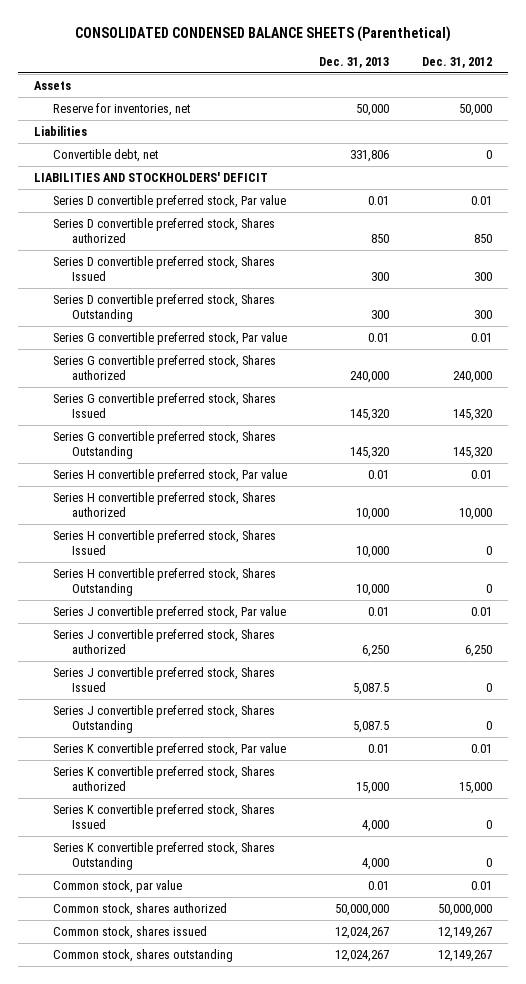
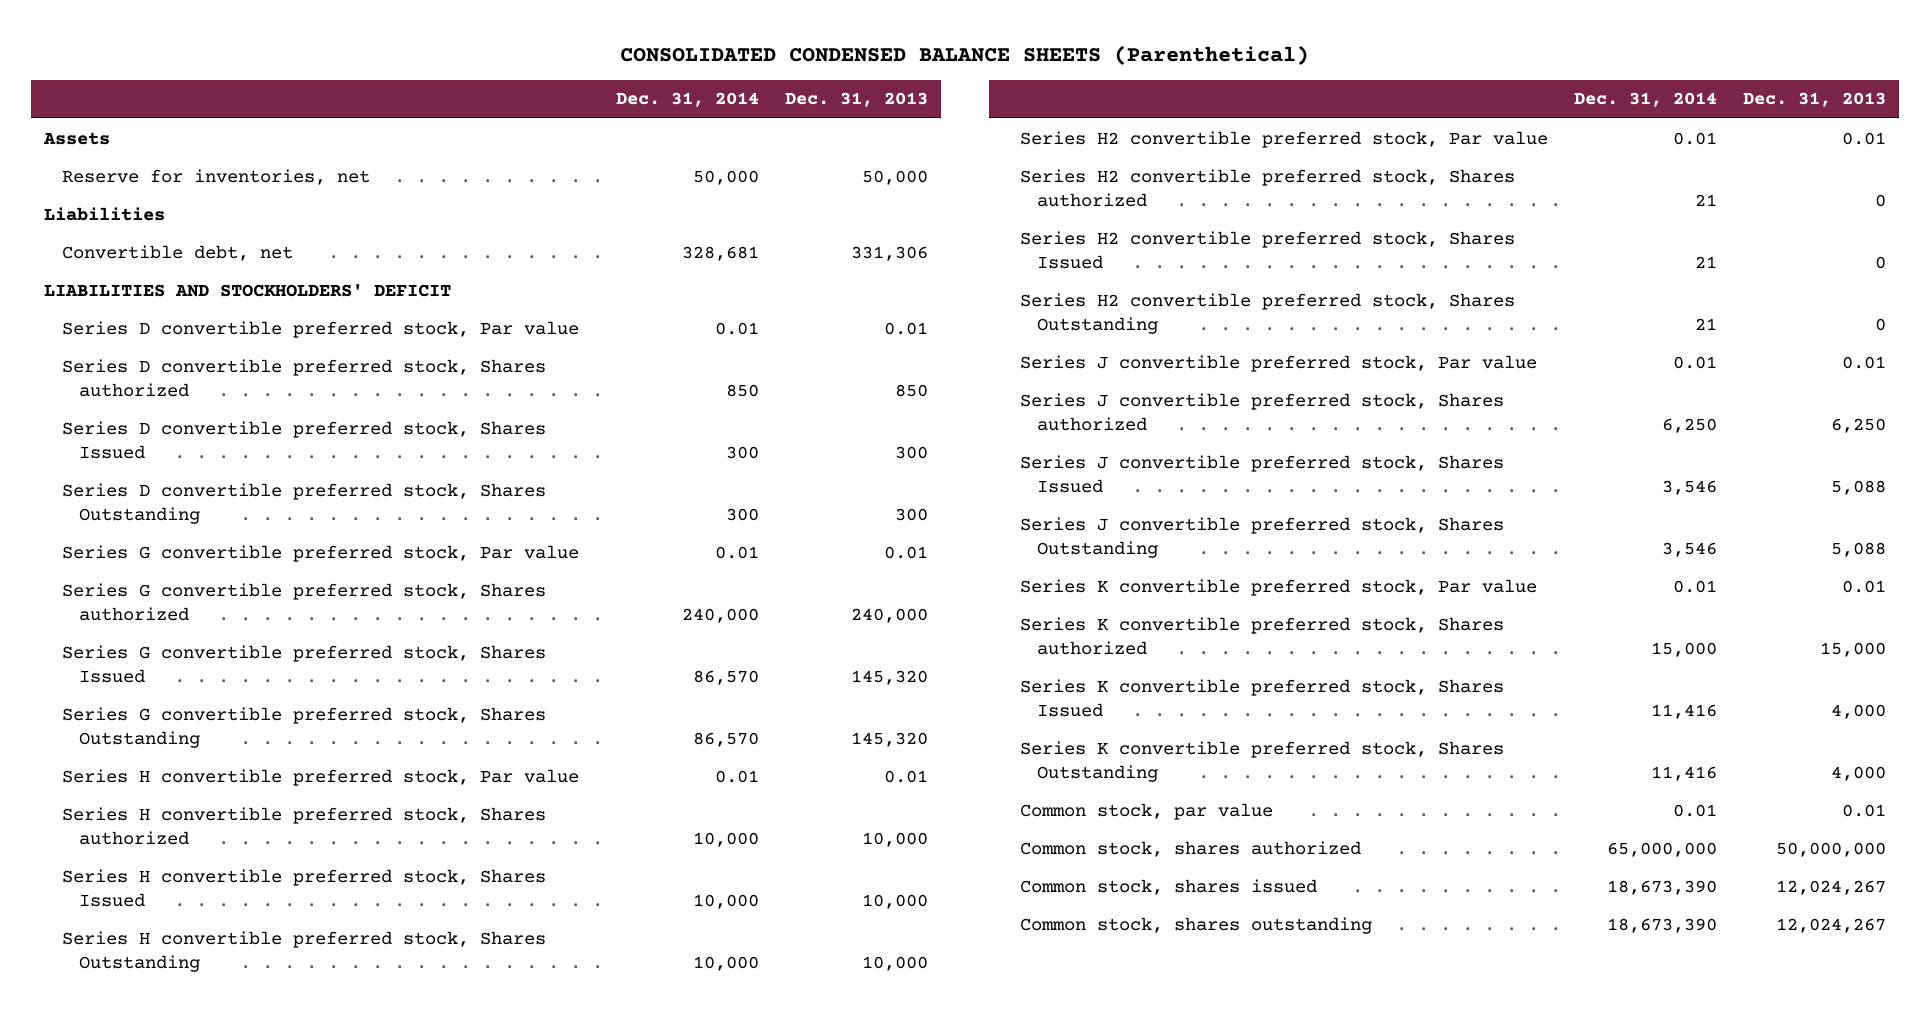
- | Dec. 31, 2013 | Dec. 31, 2012
+ | Dec. 31, 2014 | Dec. 31, 2013
- Convertible debt, net | 331,806 | 0
+ Convertible debt, net | 328,681 | 331,306
+ Series H2 convertible preferred stock, Par value | 0.01 | 0.01
+ Series H2 convertible preferred stock, Shares authorized | 21 | 0
+ Series H2 convertible preferred stock, Shares Issued | 21 | 0
+ Series H2 convertible preferred stock, Shares Outstanding | 21 | 0
- Series J convertible preferred stock, Shares Issued | 5,087.5 | 0
- Series J convertible preferred stock, Shares Outstanding | 5,087.5 | 0
+ Series J convertible preferred stock, Shares Issued | 3,546 | 5,088
+ Series J convertible preferred stock, Shares Outstanding | 3,546 | 5,088

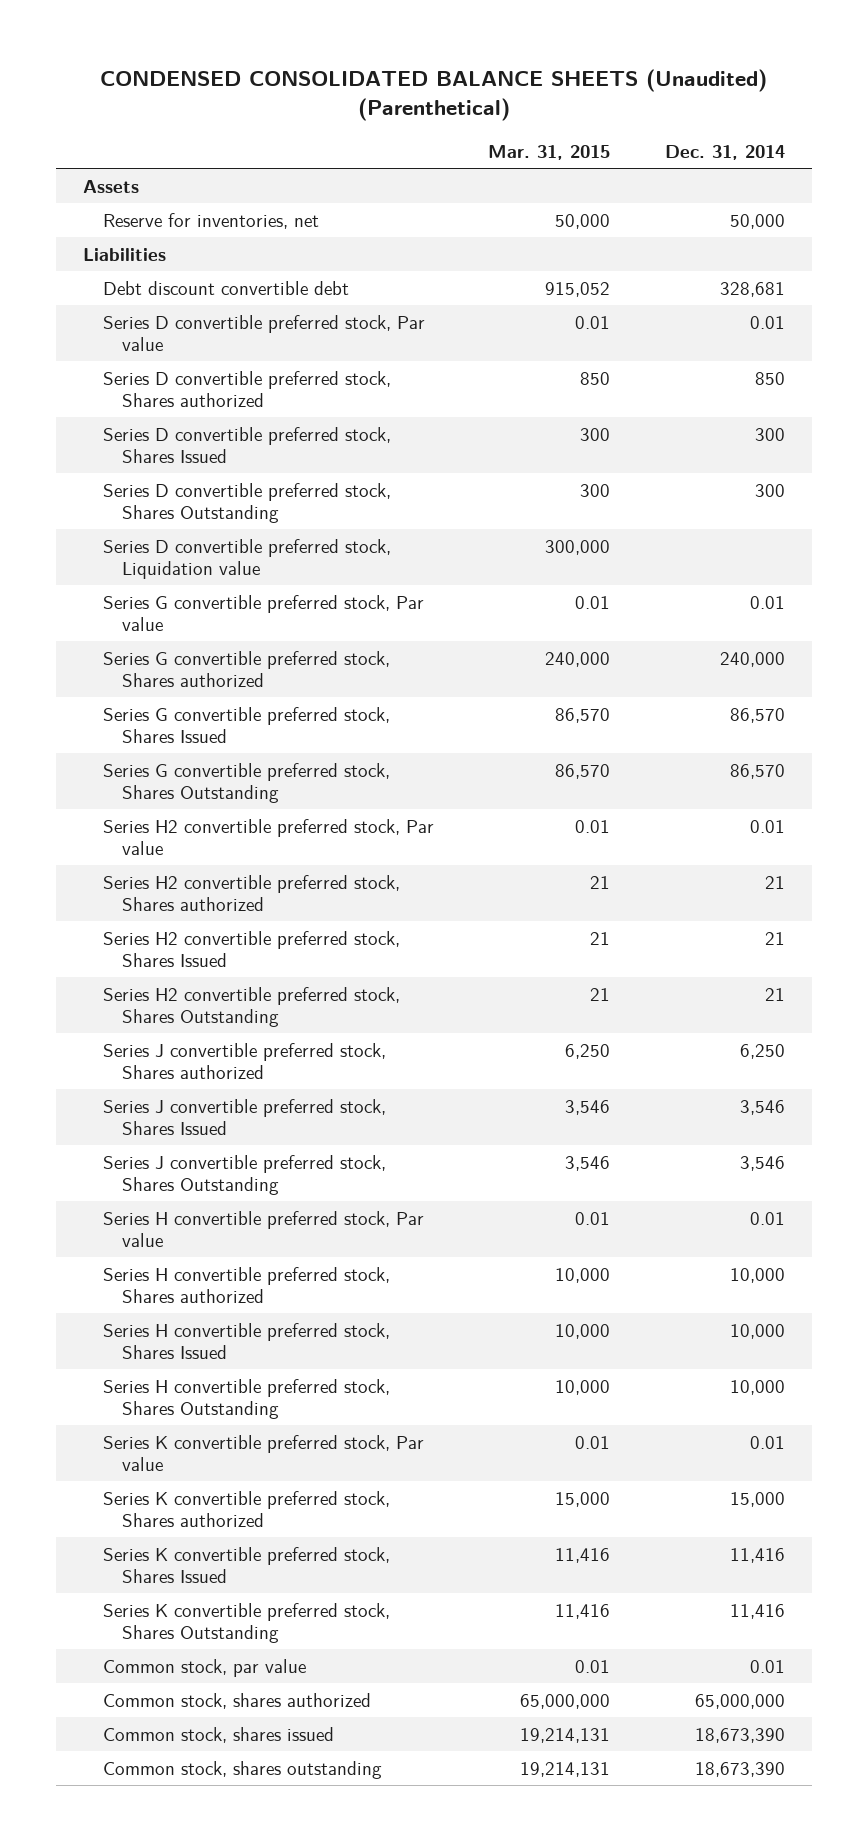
- CONSOLIDATED CONDENSED BALANCE SHEETS (Parenthetical)
+ CONDENSED CONSOLIDATED BALANCE SHEETS (Unaudited) (Parenthetical)
- | Dec. 31, 2014 | Dec. 31, 2013
+ | Mar. 31, 2015 | Dec. 31, 2014
- Convertible debt, net | 328,681 | 331,306
- LIABILITIES AND STOCKHOLDERS' DEFICIT
+ Debt discount convertible debt | 915,052 | 328,681
+ Series D convertible preferred stock, Liquidation value | 300,000 |
- Series J convertible preferred stock, Par value | 0.01 | 0.01
moved down: Series H convertible preferred stock, Par value | 0.01 | 0.01
moved down: Series H convertible preferred stock, Shares authorized | 10,000 | 10,000
moved down: Series H convertible preferred stock, Shares Issued | 10,000 | 10,000
moved down: Series H convertible preferred stock, Shares Outstanding | 10,000 | 10,000

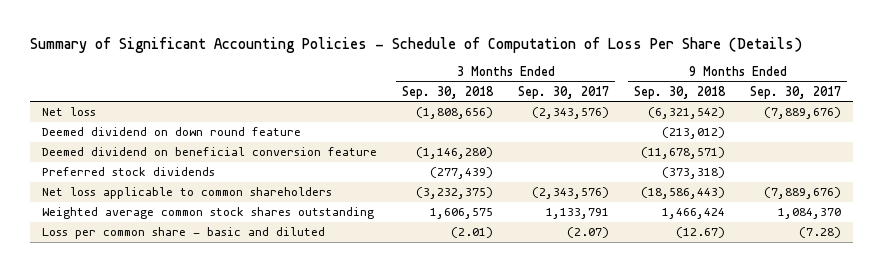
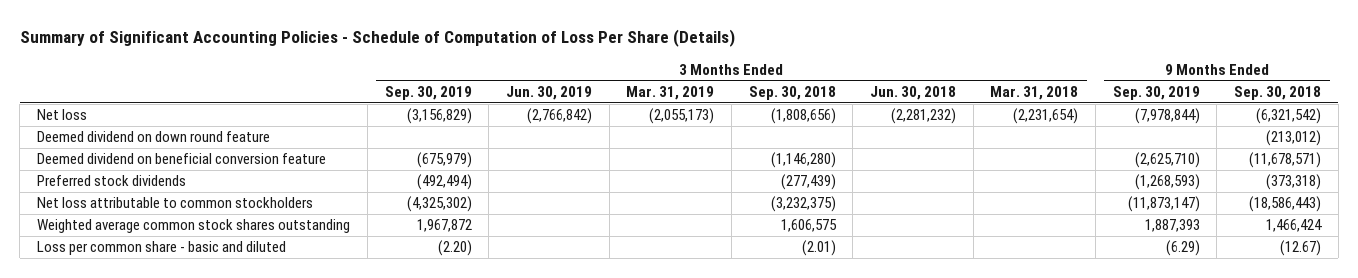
- | 3 Months Ended Sep. 30, 2018 | 3 Months Ended Sep. 30, 2017 | 9 Months Ended Sep. 30, 2018 | 9 Months Ended Sep. 30, 2017
+ | 3 Months Ended Sep. 30, 2019 | 3 Months Ended Jun. 30, 2019 | 3 Months Ended Mar. 31, 2019 | 3 Months Ended Sep. 30, 2018 | 3 Months Ended Jun. 30, 2018 | 3 Months Ended Mar. 31, 2018 | 9 Months Ended Sep. 30, 2019 | 9 Months Ended Sep. 30, 2018
- Net loss applicable to common shareholders | (3,232,375) | (2,343,576) | (18,586,443) | (7,889,676)
+ Net loss attributable to common stockholders | (4,325,302) | | | (3,232,375) | | | (11,873,147) | (18,586,443)

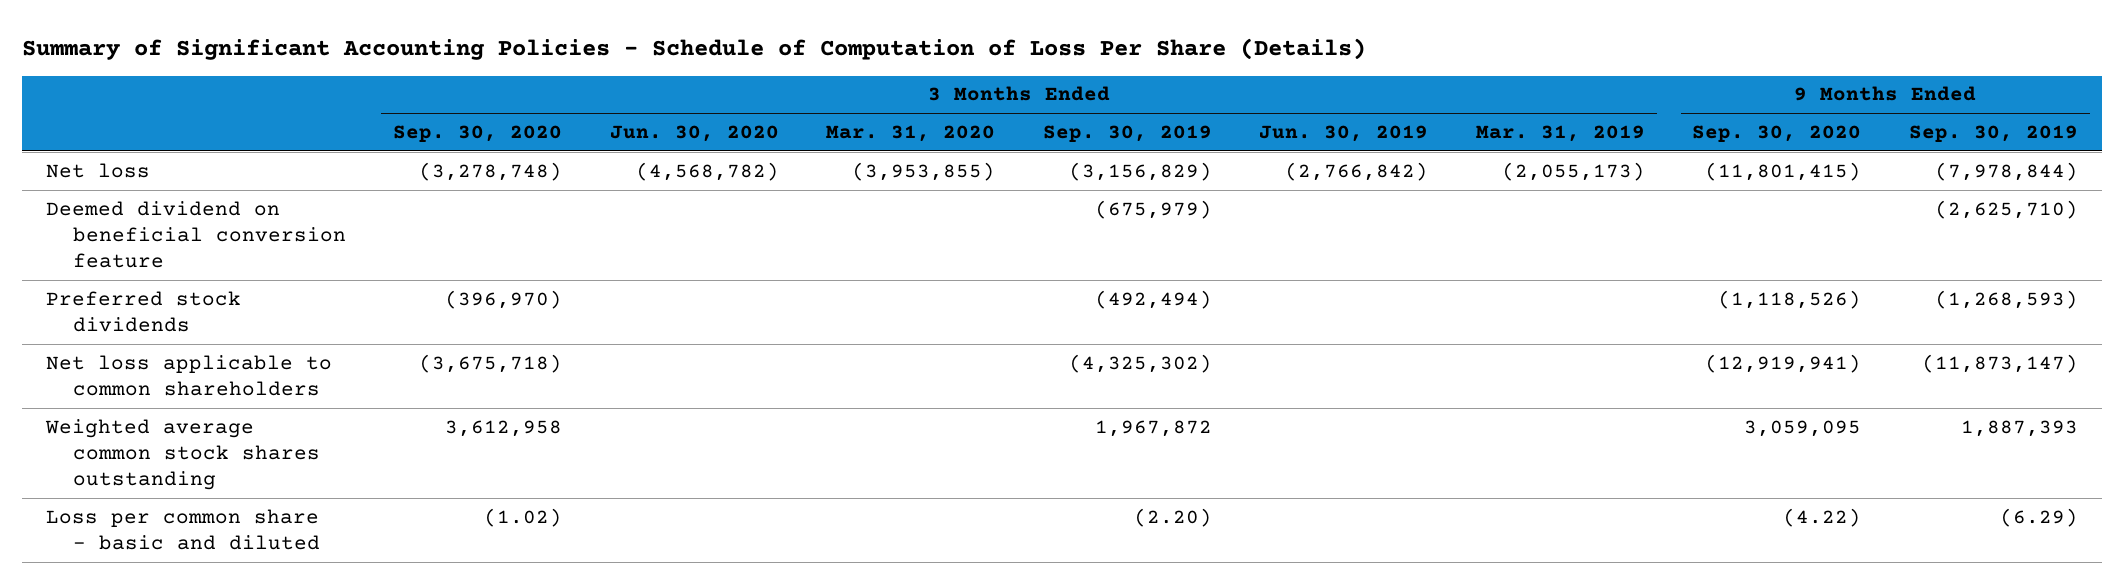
- | 3 Months Ended Sep. 30, 2019 | 3 Months Ended Jun. 30, 2019 | 3 Months Ended Mar. 31, 2019 | 3 Months Ended Sep. 30, 2018 | 3 Months Ended Jun. 30, 2018 | 3 Months Ended Mar. 31, 2018 | 9 Months Ended Sep. 30, 2019 | 9 Months Ended Sep. 30, 2018
+ | 3 Months Ended Sep. 30, 2020 | 3 Months Ended Jun. 30, 2020 | 3 Months Ended Mar. 31, 2020 | 3 Months Ended Sep. 30, 2019 | 3 Months Ended Jun. 30, 2019 | 3 Months Ended Mar. 31, 2019 | 9 Months Ended Sep. 30, 2020 | 9 Months Ended Sep. 30, 2019
- Deemed dividend on down round feature | | | | | | | | (213,012)
- Net loss attributable to common stockholders | (4,325,302) | | | (3,232,375) | | | (11,873,147) | (18,586,443)
+ Net loss applicable to common shareholders | (3,675,718) | | | (4,325,302) | | | (12,919,941) | (11,873,147)

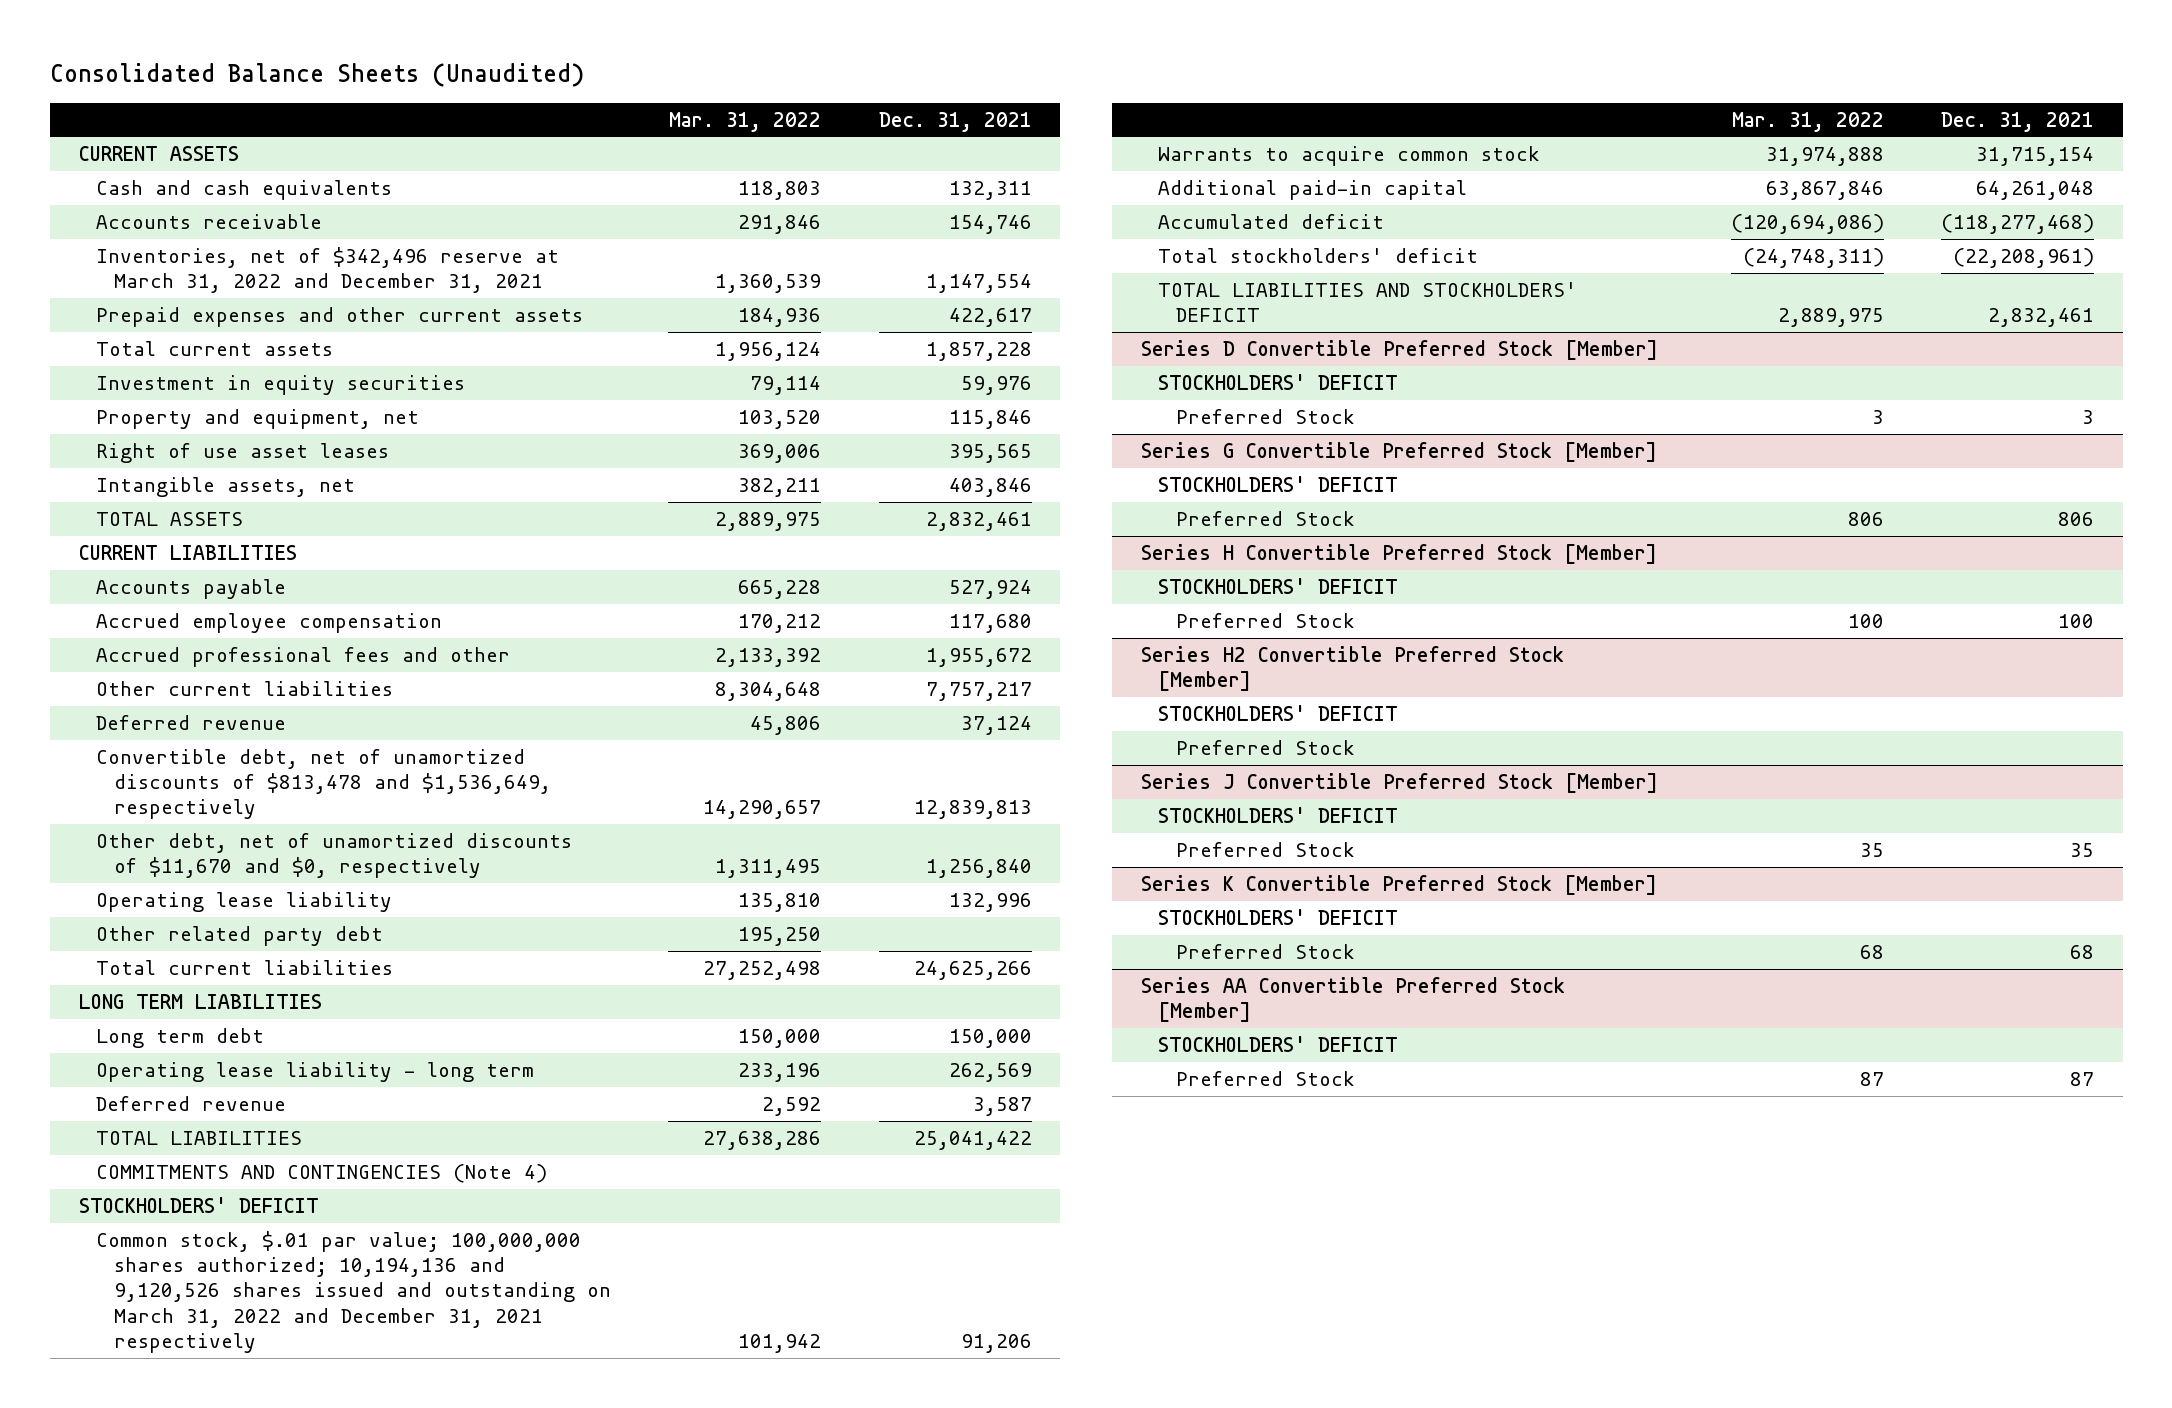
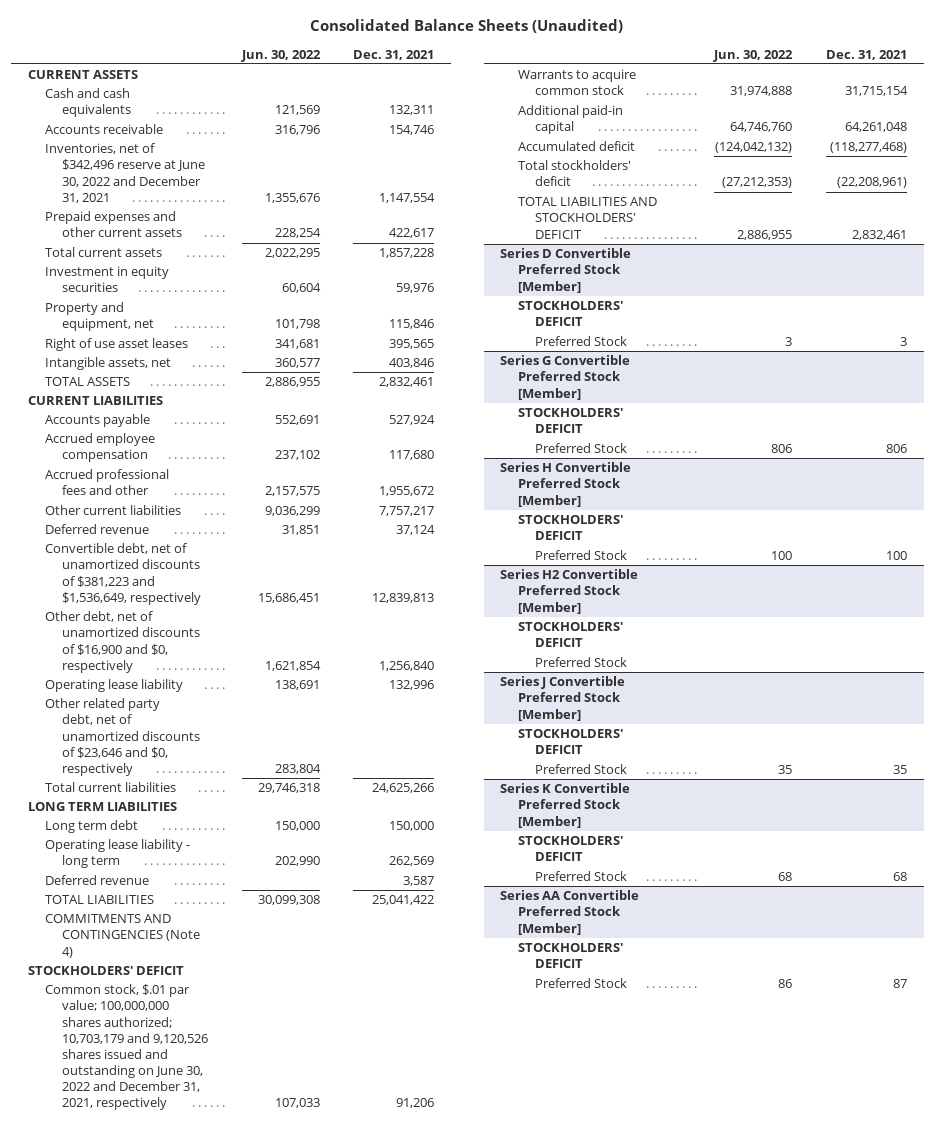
- | Mar. 31, 2022 | Dec. 31, 2021
+ | Jun. 30, 2022 | Dec. 31, 2021
- Inventories, net of $342,496 reserve at March 31, 2022 and December 31, 2021 | 1,360,539 | 1,147,554
+ Inventories, net of $342,496 reserve at June 30, 2022 and December 31, 2021 | 1,355,676 | 1,147,554
- Convertible debt, net of unamortized discounts of $813,478 and $1,536,649, respectively | 14,290,657 | 12,839,813
- Other debt, net of unamortized discounts of $11,670 and $0, respectively | 1,311,495 | 1,256,840
+ Convertible debt, net of unamortized discounts of $381,223 and $1,536,649, respectively | 15,686,451 | 12,839,813
+ Other debt, net of unamortized discounts of $16,900 and $0, respectively | 1,621,854 | 1,256,840
- Other related party debt | 195,250 |
+ Other related party debt, net of unamortized discounts of $23,646 and $0, respectively | 283,804 |
- Common stock, $.01 par value; 100,000,000 shares authorized; 10,194,136 and 9,120,526 shares issued and outstanding on March 31, 2022 and December 31, 2021 respectively | 101,942 | 91,206
+ Common stock, $.01 par value; 100,000,000 shares authorized; 10,703,179 and 9,120,526 shares issued and outstanding on June 30, 2022 and December 31, 2021, respectively | 107,033 | 91,206

